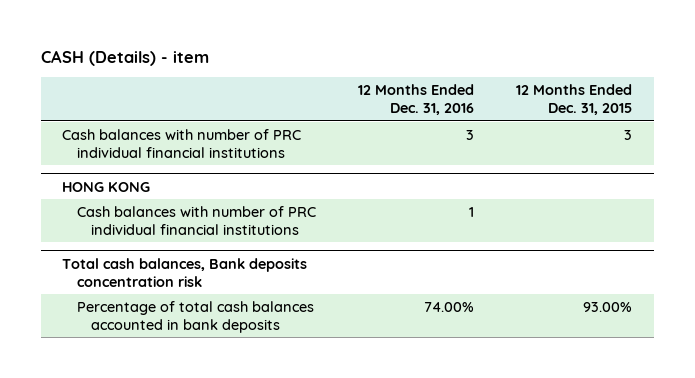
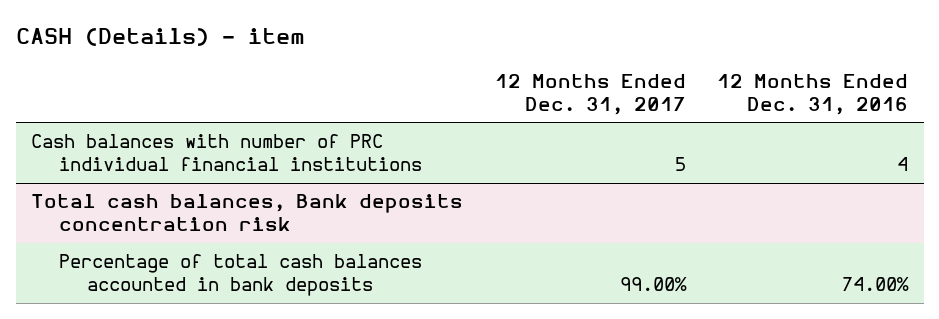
- | 12 Months Ended Dec. 31, 2016 | 12 Months Ended Dec. 31, 2015
+ | 12 Months Ended Dec. 31, 2017 | 12 Months Ended Dec. 31, 2016
- Cash balances with number of PRC individual financial institutions | 3 | 3
- HONG KONG
- Cash balances with number of PRC individual financial institutions | 1 |
+ Cash balances with number of PRC individual financial institutions | 5 | 4

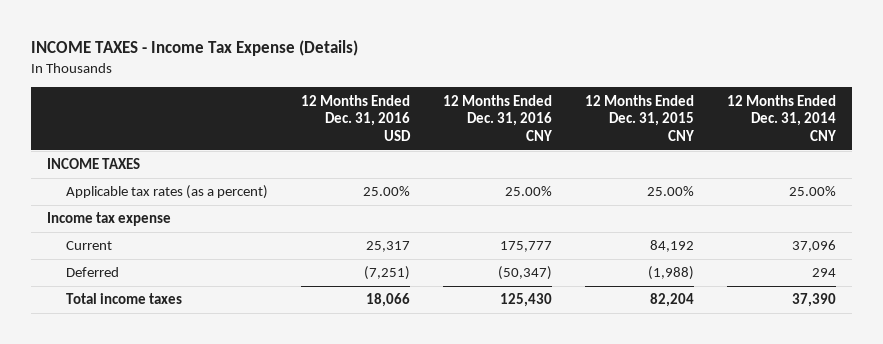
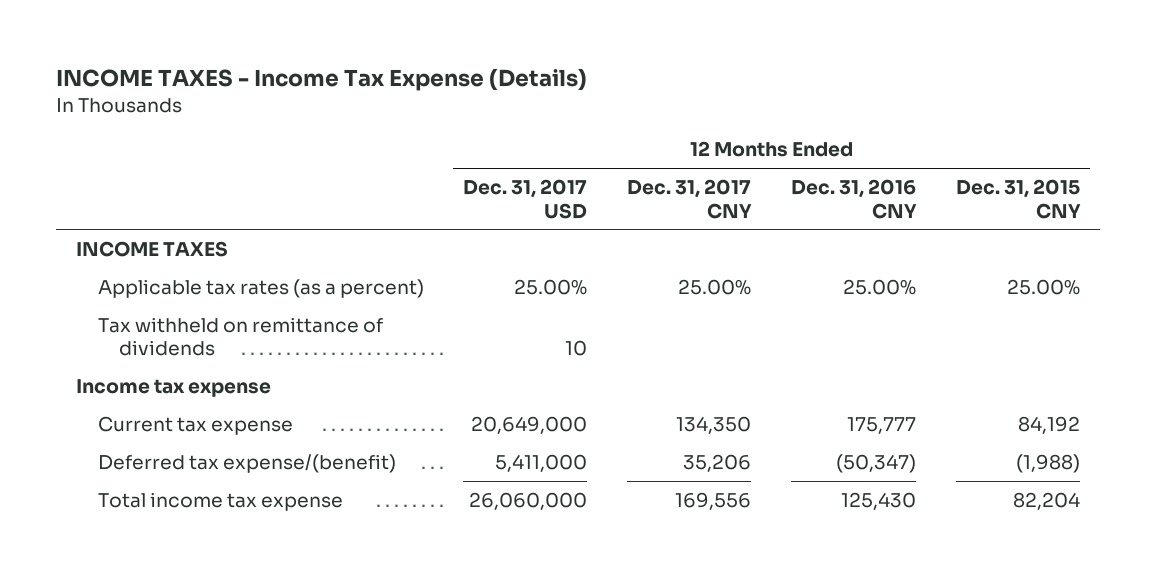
- | 12 Months Ended Dec. 31, 2016 USD | 12 Months Ended Dec. 31, 2016 CNY | 12 Months Ended Dec. 31, 2015 CNY | 12 Months Ended Dec. 31, 2014 CNY
+ | 12 Months Ended Dec. 31, 2017 USD | 12 Months Ended Dec. 31, 2017 CNY | 12 Months Ended Dec. 31, 2016 CNY | 12 Months Ended Dec. 31, 2015 CNY
+ Tax withheld on remittance of dividends | 10 | | |
- Current | 25,317 | 175,777 | 84,192 | 37,096
- Deferred | (7,251) | (50,347) | (1,988) | 294
- Total income taxes | 18,066 | 125,430 | 82,204 | 37,390
+ Current tax expense | 20,649,000 | 134,350 | 175,777 | 84,192
+ Deferred tax expense/(benefit) | 5,411,000 | 35,206 | (50,347) | (1,988)
+ Total income tax expense | 26,060,000 | 169,556 | 125,430 | 82,204

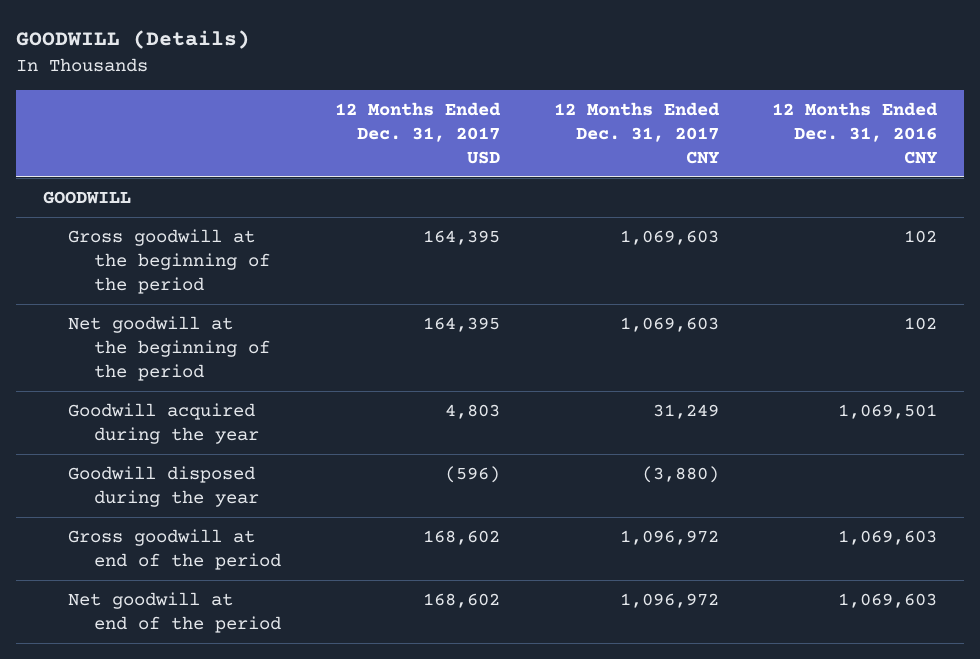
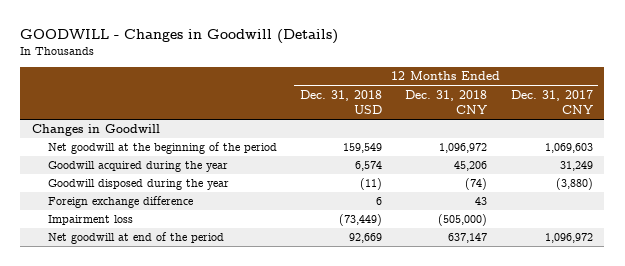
- GOODWILL (Details)
+ GOODWILL - Changes in Goodwill (Details)
- | 12 Months Ended Dec. 31, 2017 USD | 12 Months Ended Dec. 31, 2017 CNY | 12 Months Ended Dec. 31, 2016 CNY
+ | 12 Months Ended Dec. 31, 2018 USD | 12 Months Ended Dec. 31, 2018 CNY | 12 Months Ended Dec. 31, 2017 CNY
- GOODWILL
- Gross goodwill at the beginning of the period | 164,395 | 1,069,603 | 102
+ Changes in Goodwill
- Gross goodwill at end of the period | 168,602 | 1,096,972 | 1,069,603
+ Foreign exchange difference | 6 | 43 |
+ Impairment loss | (73,449) | (505,000) |

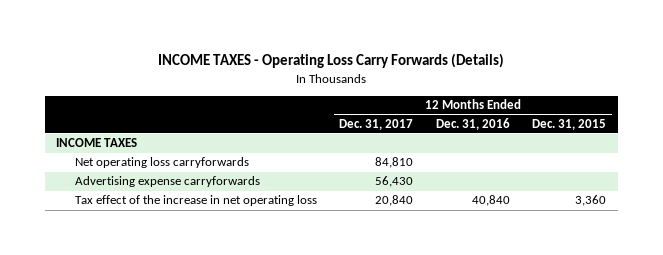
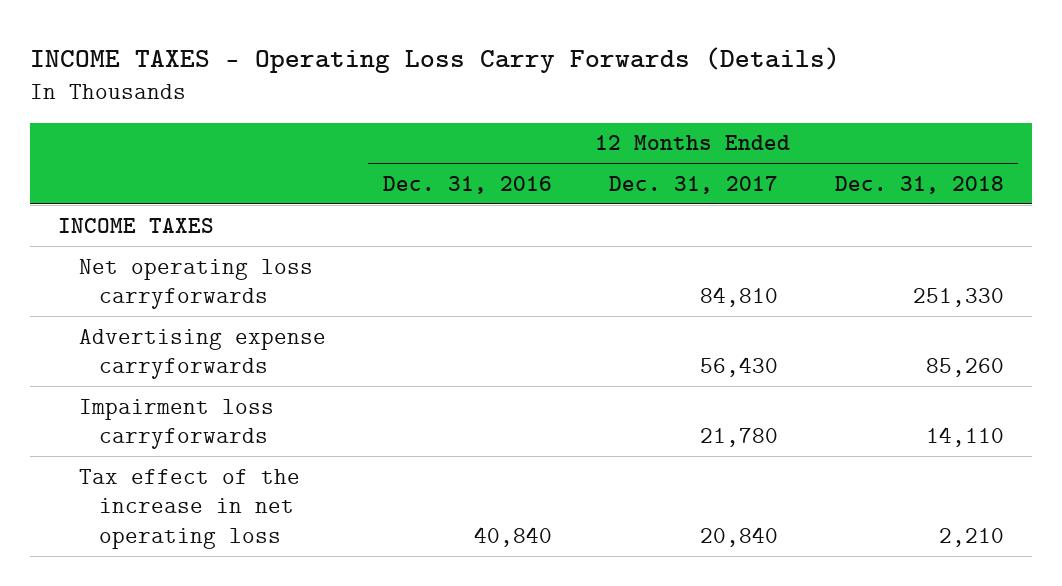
- | 12 Months Ended Dec. 31, 2017 | 12 Months Ended Dec. 31, 2016 | 12 Months Ended Dec. 31, 2015
+ | 12 Months Ended Dec. 31, 2016 | 12 Months Ended Dec. 31, 2017 | 12 Months Ended Dec. 31, 2018
+ Impairment loss carryforwards | | 21,780 | 14,110

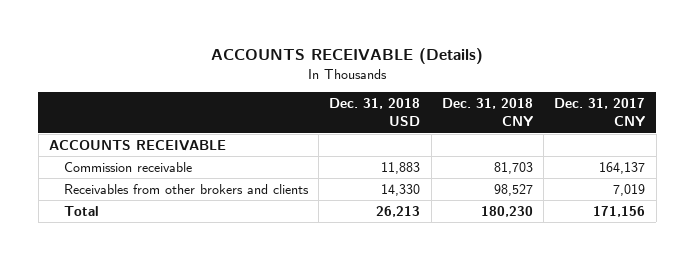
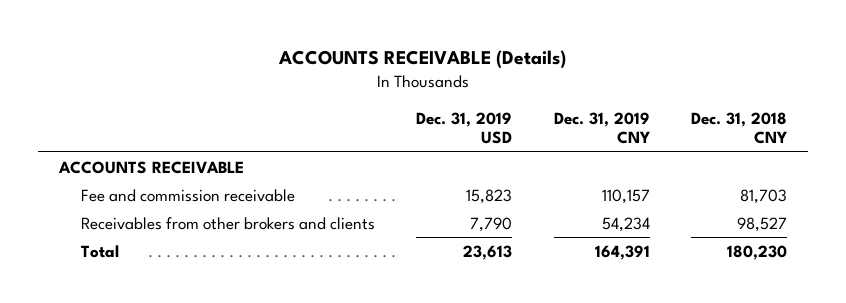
- | Dec. 31, 2018 USD | Dec. 31, 2018 CNY | Dec. 31, 2017 CNY
+ | Dec. 31, 2019 USD | Dec. 31, 2019 CNY | Dec. 31, 2018 CNY
- Commission receivable | 11,883 | 81,703 | 164,137
+ Fee and commission receivable | 15,823 | 110,157 | 81,703

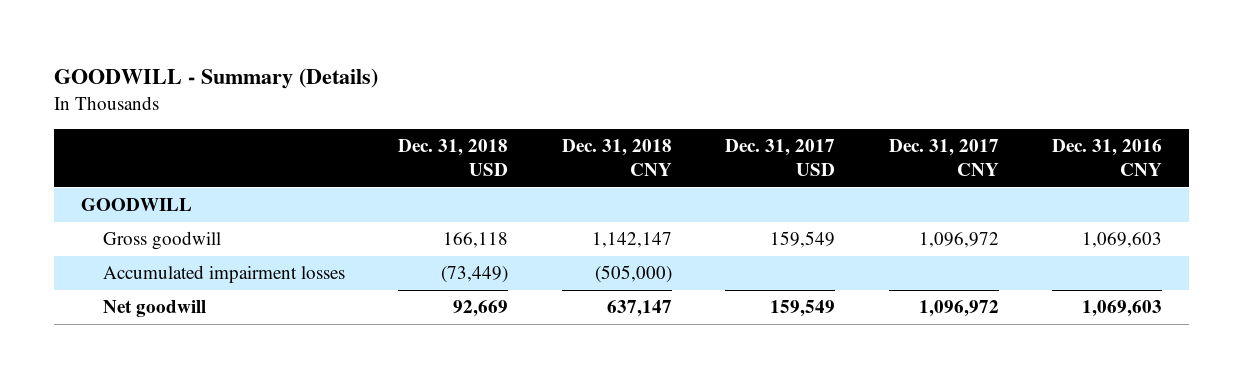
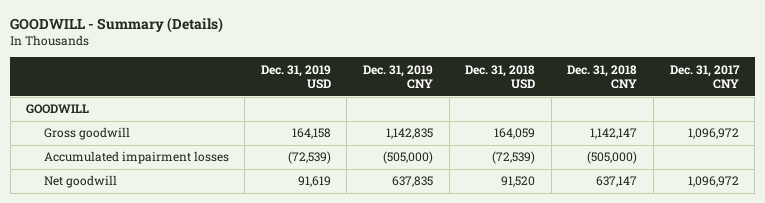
- | Dec. 31, 2018 USD | Dec. 31, 2018 CNY | Dec. 31, 2017 USD | Dec. 31, 2017 CNY | Dec. 31, 2016 CNY
+ | Dec. 31, 2019 USD | Dec. 31, 2019 CNY | Dec. 31, 2018 USD | Dec. 31, 2018 CNY | Dec. 31, 2017 CNY
- Gross goodwill | 166,118 | 1,142,147 | 159,549 | 1,096,972 | 1,069,603
- Accumulated impairment losses | (73,449) | (505,000) | | |
- Net goodwill | 92,669 | 637,147 | 159,549 | 1,096,972 | 1,069,603
+ Gross goodwill | 164,158 | 1,142,835 | 164,059 | 1,142,147 | 1,096,972
+ Accumulated impairment losses | (72,539) | (505,000) | (72,539) | (505,000) |
+ Net goodwill | 91,619 | 637,835 | 91,520 | 637,147 | 1,096,972

